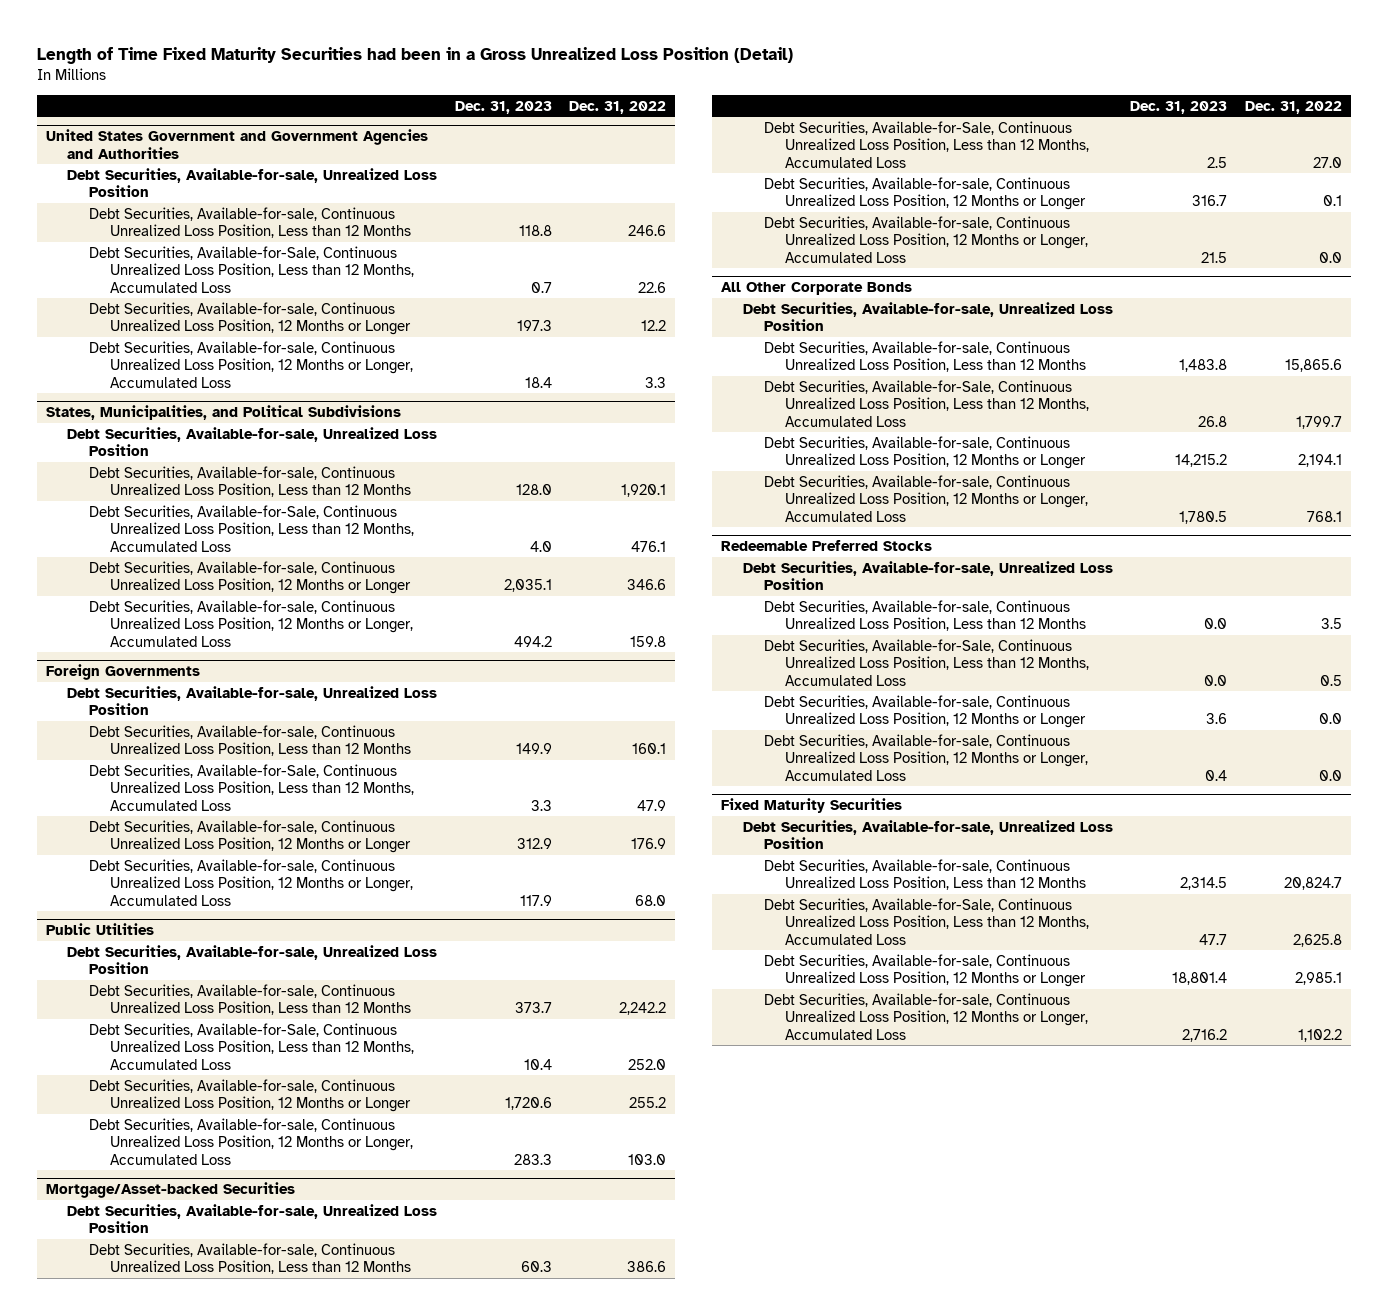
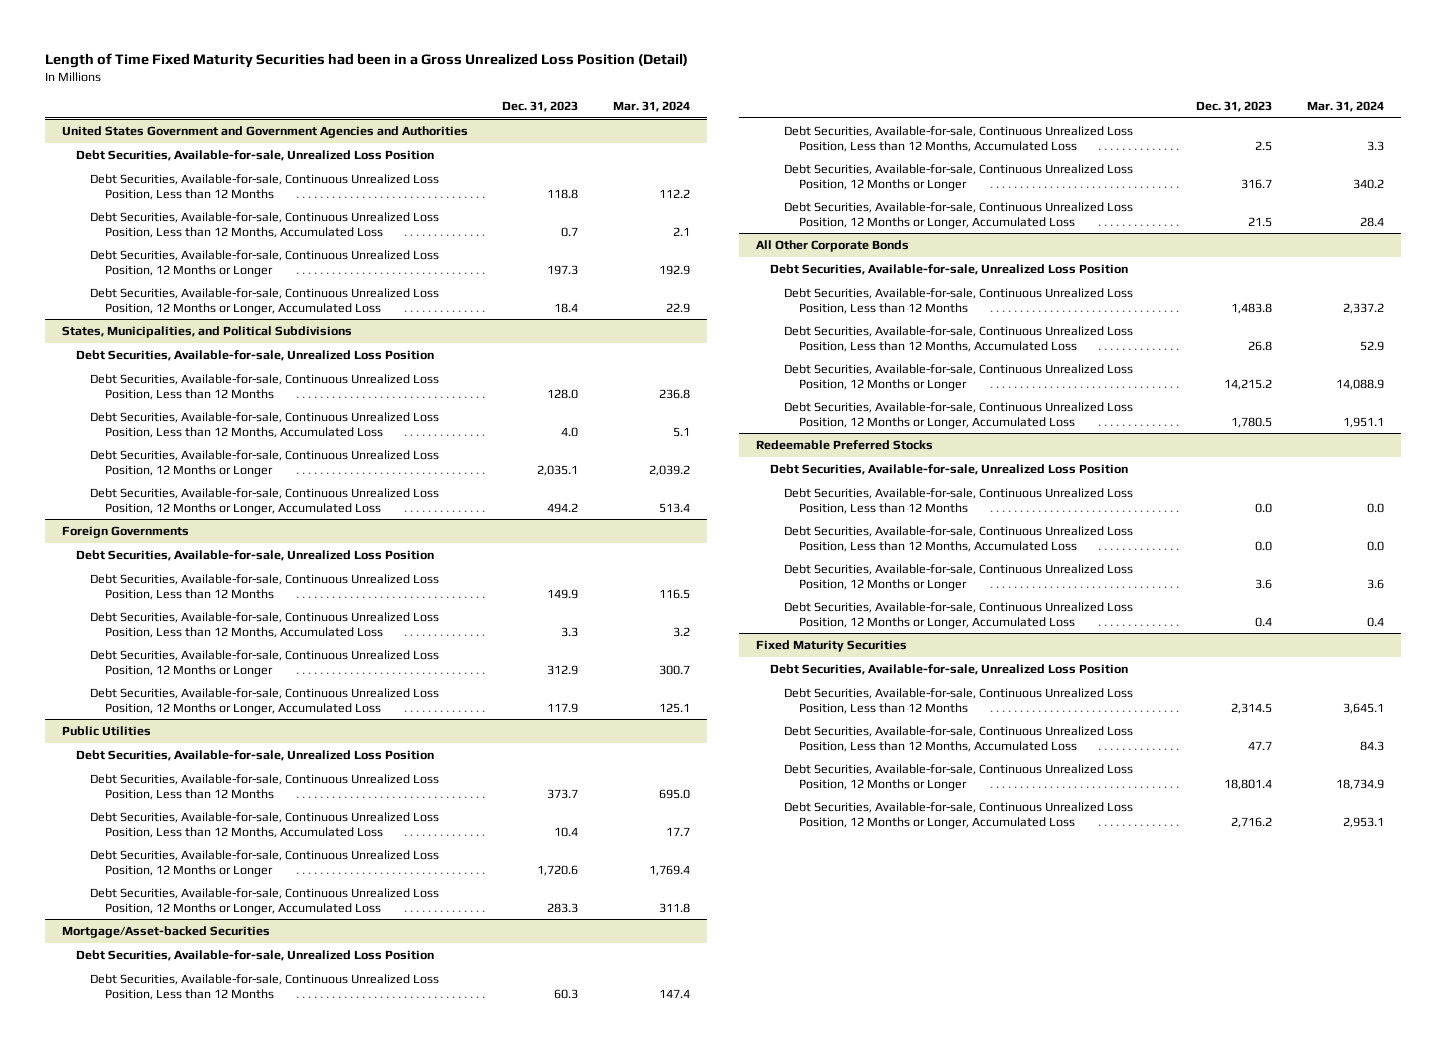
- | Dec. 31, 2023 | Dec. 31, 2022
+ | Dec. 31, 2023 | Mar. 31, 2024
@ United States Government and Government Agencies and Authorities
- Debt Securities, Available-for-Sale, Continuous Unrealized Loss Position, Less than 12 Months, Accumulated Loss | 0.7 | 22.6
+ Debt Securities, Available-for-sale, Continuous Unrealized Loss Position, Less than 12 Months, Accumulated Loss | 0.7 | 2.1
@ States, Municipalities, and Political Subdivisions
- Debt Securities, Available-for-Sale, Continuous Unrealized Loss Position, Less than 12 Months, Accumulated Loss | 4.0 | 476.1
+ Debt Securities, Available-for-sale, Continuous Unrealized Loss Position, Less than 12 Months, Accumulated Loss | 4.0 | 5.1
@ Foreign Governments
- Debt Securities, Available-for-Sale, Continuous Unrealized Loss Position, Less than 12 Months, Accumulated Loss | 3.3 | 47.9
+ Debt Securities, Available-for-sale, Continuous Unrealized Loss Position, Less than 12 Months, Accumulated Loss | 3.3 | 3.2
@ Public Utilities
- Debt Securities, Available-for-Sale, Continuous Unrealized Loss Position, Less than 12 Months, Accumulated Loss | 10.4 | 252.0
+ Debt Securities, Available-for-sale, Continuous Unrealized Loss Position, Less than 12 Months, Accumulated Loss | 10.4 | 17.7
@ Mortgage/Asset-backed Securities
- Debt Securities, Available-for-Sale, Continuous Unrealized Loss Position, Less than 12 Months, Accumulated Loss | 2.5 | 27.0
+ Debt Securities, Available-for-sale, Continuous Unrealized Loss Position, Less than 12 Months, Accumulated Loss | 2.5 | 3.3
@ All Other Corporate Bonds
- Debt Securities, Available-for-Sale, Continuous Unrealized Loss Position, Less than 12 Months, Accumulated Loss | 26.8 | 1,799.7
+ Debt Securities, Available-for-sale, Continuous Unrealized Loss Position, Less than 12 Months, Accumulated Loss | 26.8 | 52.9
@ Redeemable Preferred Stocks
- Debt Securities, Available-for-Sale, Continuous Unrealized Loss Position, Less than 12 Months, Accumulated Loss | 0.0 | 0.5
+ Debt Securities, Available-for-sale, Continuous Unrealized Loss Position, Less than 12 Months, Accumulated Loss | 0.0 | 0.0
@ Fixed Maturity Securities
- Debt Securities, Available-for-Sale, Continuous Unrealized Loss Position, Less than 12 Months, Accumulated Loss | 47.7 | 2,625.8
+ Debt Securities, Available-for-sale, Continuous Unrealized Loss Position, Less than 12 Months, Accumulated Loss | 47.7 | 84.3

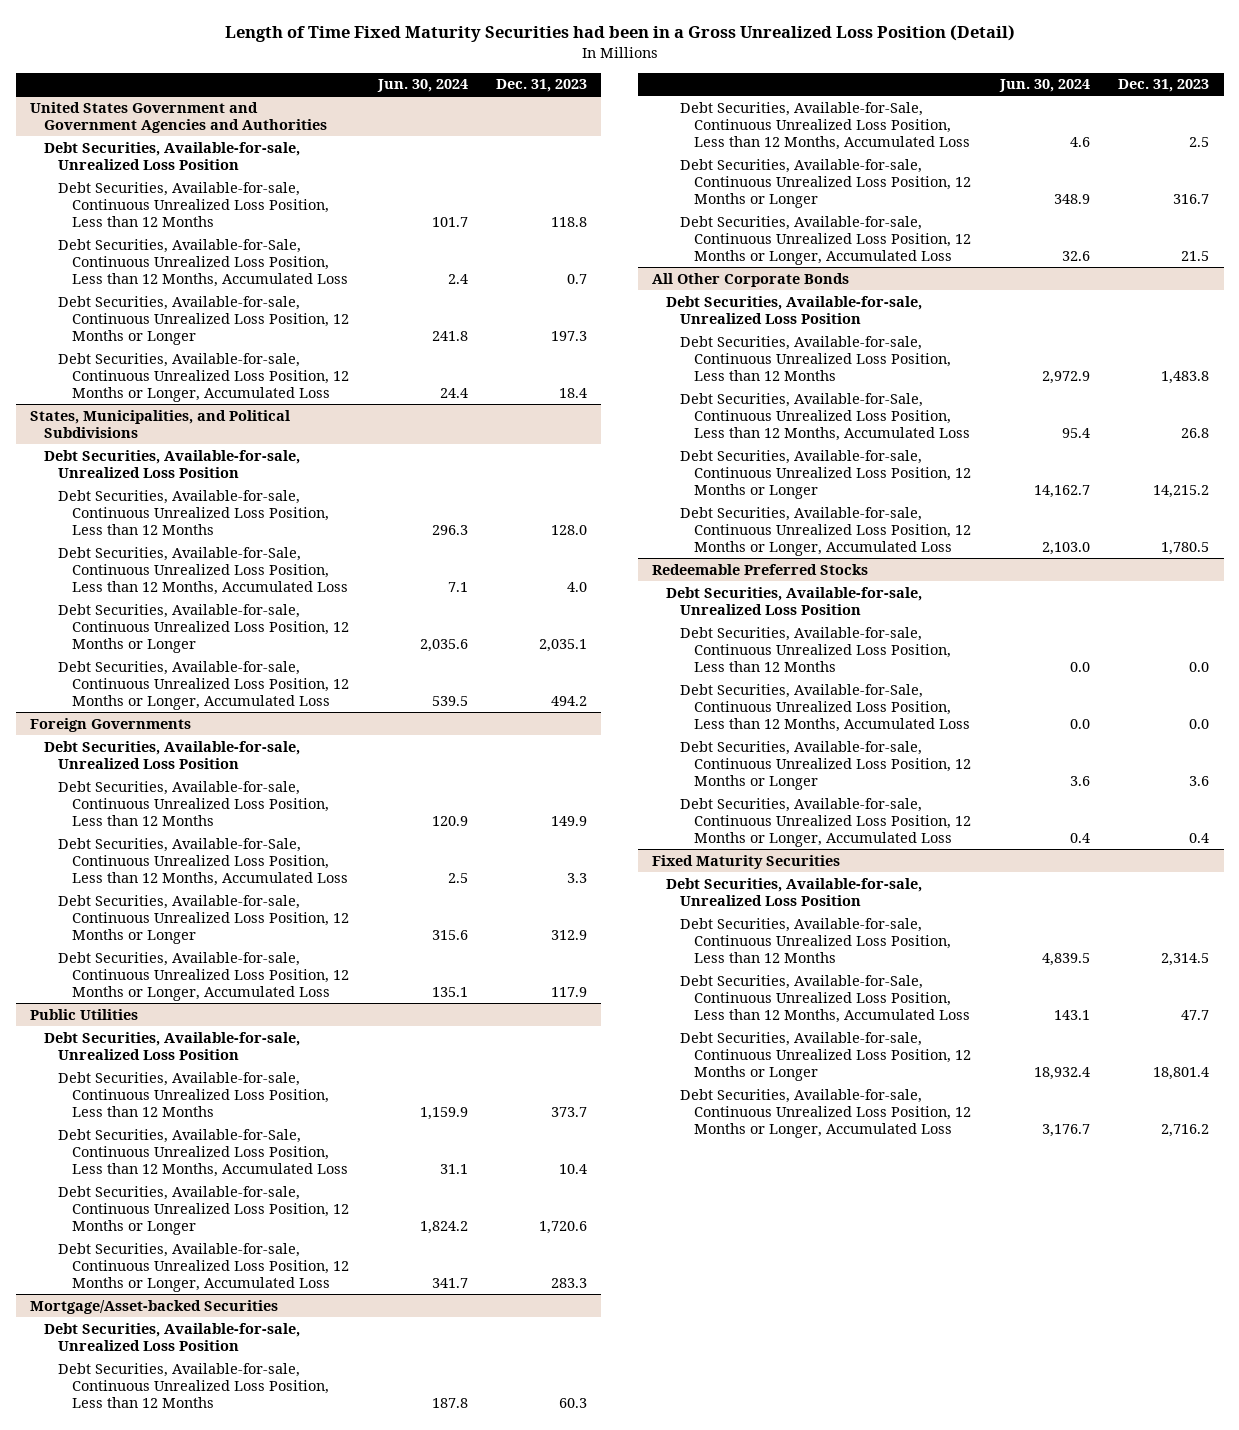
- | Dec. 31, 2023 | Mar. 31, 2024
+ | Jun. 30, 2024 | Dec. 31, 2023
@ United States Government and Government Agencies and Authorities
- Debt Securities, Available-for-sale, Continuous Unrealized Loss Position, Less than 12 Months, Accumulated Loss | 0.7 | 2.1
+ Debt Securities, Available-for-Sale, Continuous Unrealized Loss Position, Less than 12 Months, Accumulated Loss | 2.4 | 0.7
@ States, Municipalities, and Political Subdivisions
- Debt Securities, Available-for-sale, Continuous Unrealized Loss Position, Less than 12 Months, Accumulated Loss | 4.0 | 5.1
+ Debt Securities, Available-for-Sale, Continuous Unrealized Loss Position, Less than 12 Months, Accumulated Loss | 7.1 | 4.0
@ Foreign Governments
- Debt Securities, Available-for-sale, Continuous Unrealized Loss Position, Less than 12 Months, Accumulated Loss | 3.3 | 3.2
+ Debt Securities, Available-for-Sale, Continuous Unrealized Loss Position, Less than 12 Months, Accumulated Loss | 2.5 | 3.3
@ Public Utilities
- Debt Securities, Available-for-sale, Continuous Unrealized Loss Position, Less than 12 Months, Accumulated Loss | 10.4 | 17.7
+ Debt Securities, Available-for-Sale, Continuous Unrealized Loss Position, Less than 12 Months, Accumulated Loss | 31.1 | 10.4
@ Mortgage/Asset-backed Securities
- Debt Securities, Available-for-sale, Continuous Unrealized Loss Position, Less than 12 Months, Accumulated Loss | 2.5 | 3.3
+ Debt Securities, Available-for-Sale, Continuous Unrealized Loss Position, Less than 12 Months, Accumulated Loss | 4.6 | 2.5
@ All Other Corporate Bonds
- Debt Securities, Available-for-sale, Continuous Unrealized Loss Position, Less than 12 Months, Accumulated Loss | 26.8 | 52.9
+ Debt Securities, Available-for-Sale, Continuous Unrealized Loss Position, Less than 12 Months, Accumulated Loss | 95.4 | 26.8
@ Redeemable Preferred Stocks
- Debt Securities, Available-for-sale, Continuous Unrealized Loss Position, Less than 12 Months, Accumulated Loss | 0.0 | 0.0
+ Debt Securities, Available-for-Sale, Continuous Unrealized Loss Position, Less than 12 Months, Accumulated Loss | 0.0 | 0.0
@ Fixed Maturity Securities
- Debt Securities, Available-for-sale, Continuous Unrealized Loss Position, Less than 12 Months, Accumulated Loss | 47.7 | 84.3
+ Debt Securities, Available-for-Sale, Continuous Unrealized Loss Position, Less than 12 Months, Accumulated Loss | 143.1 | 47.7

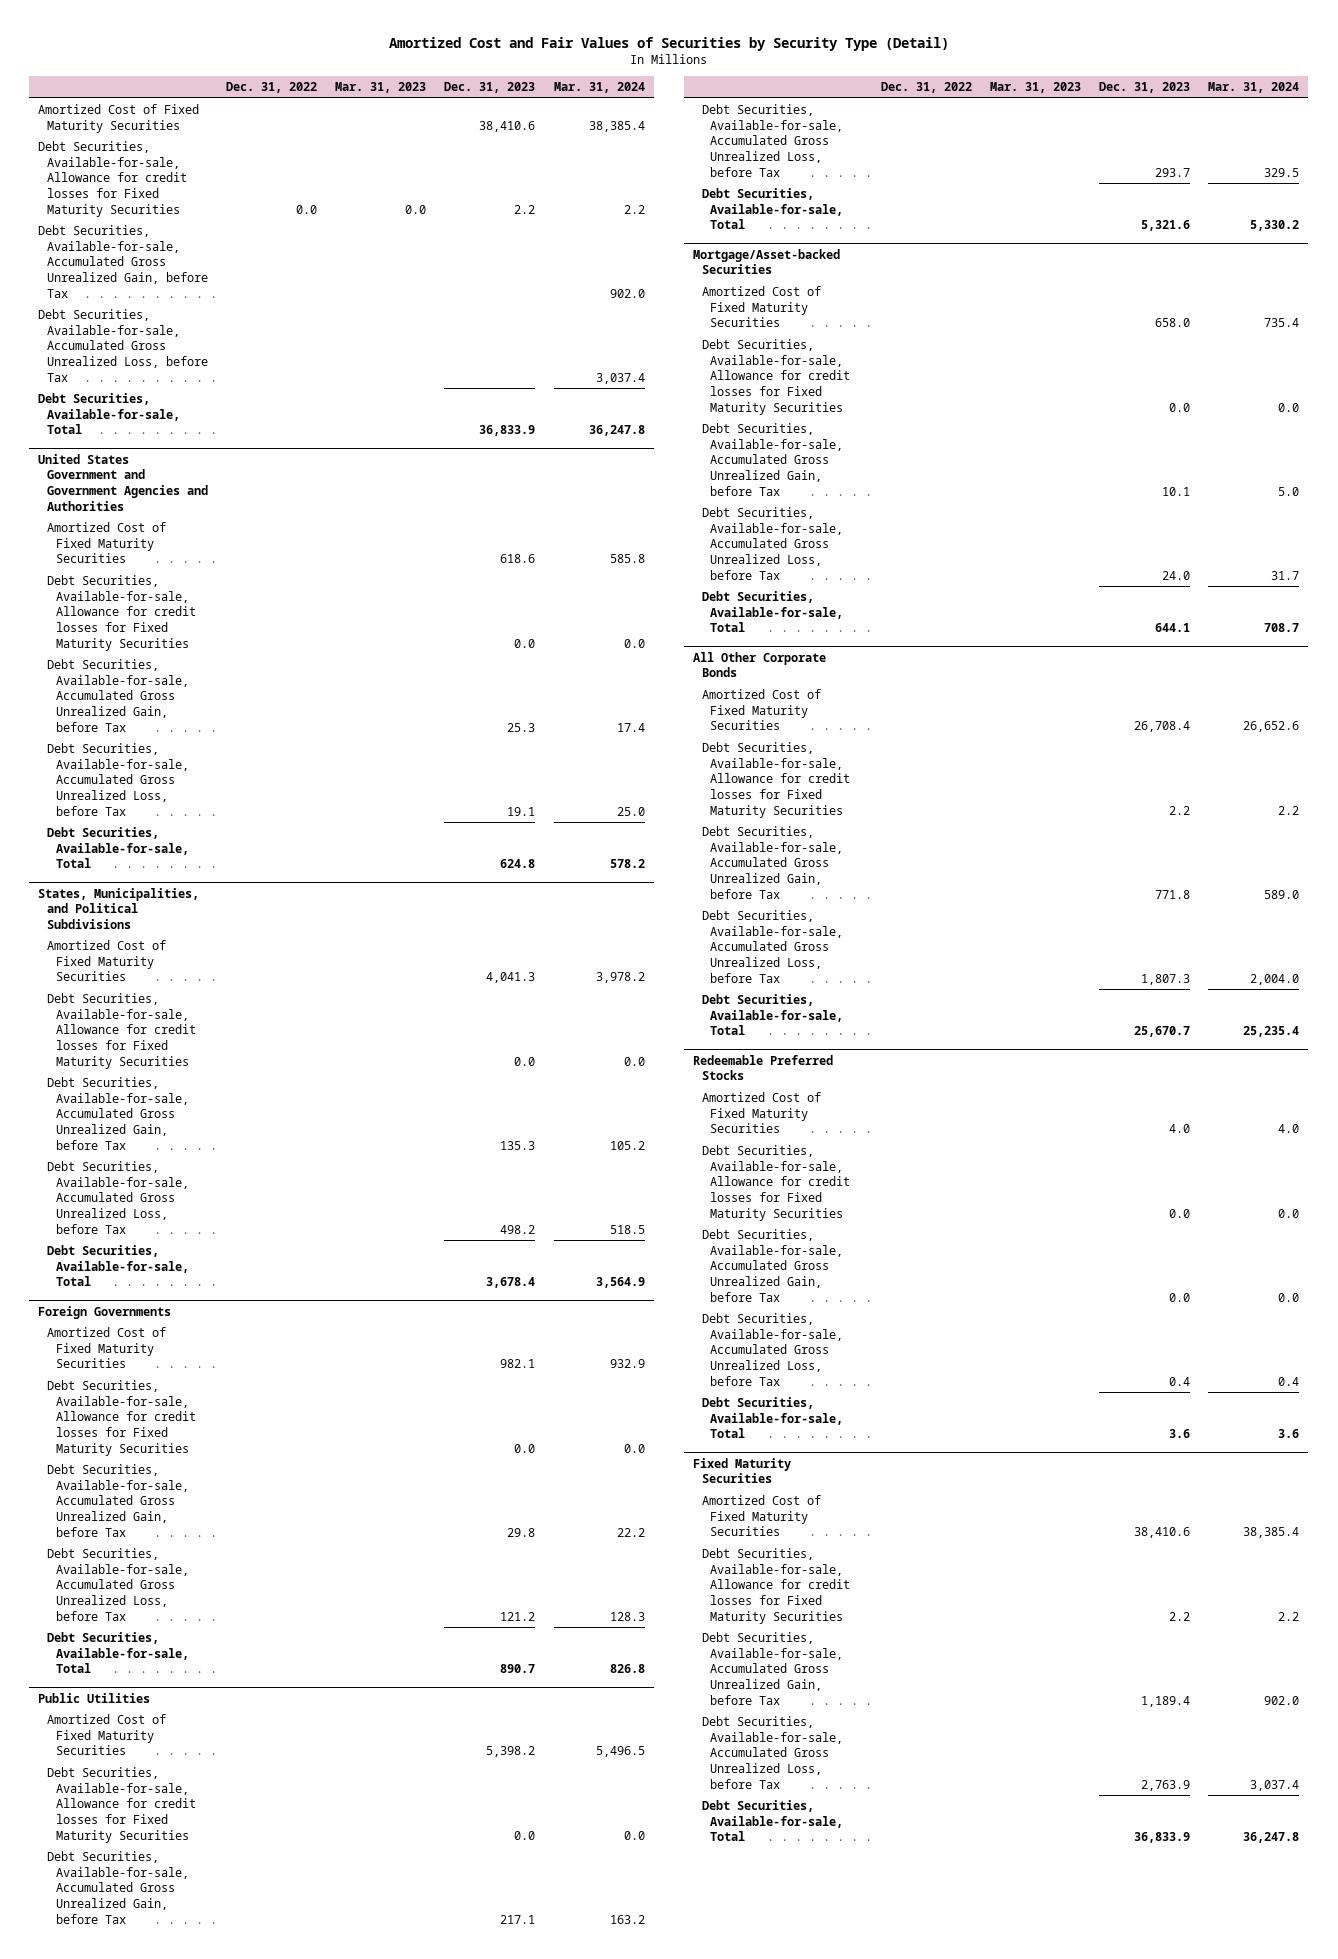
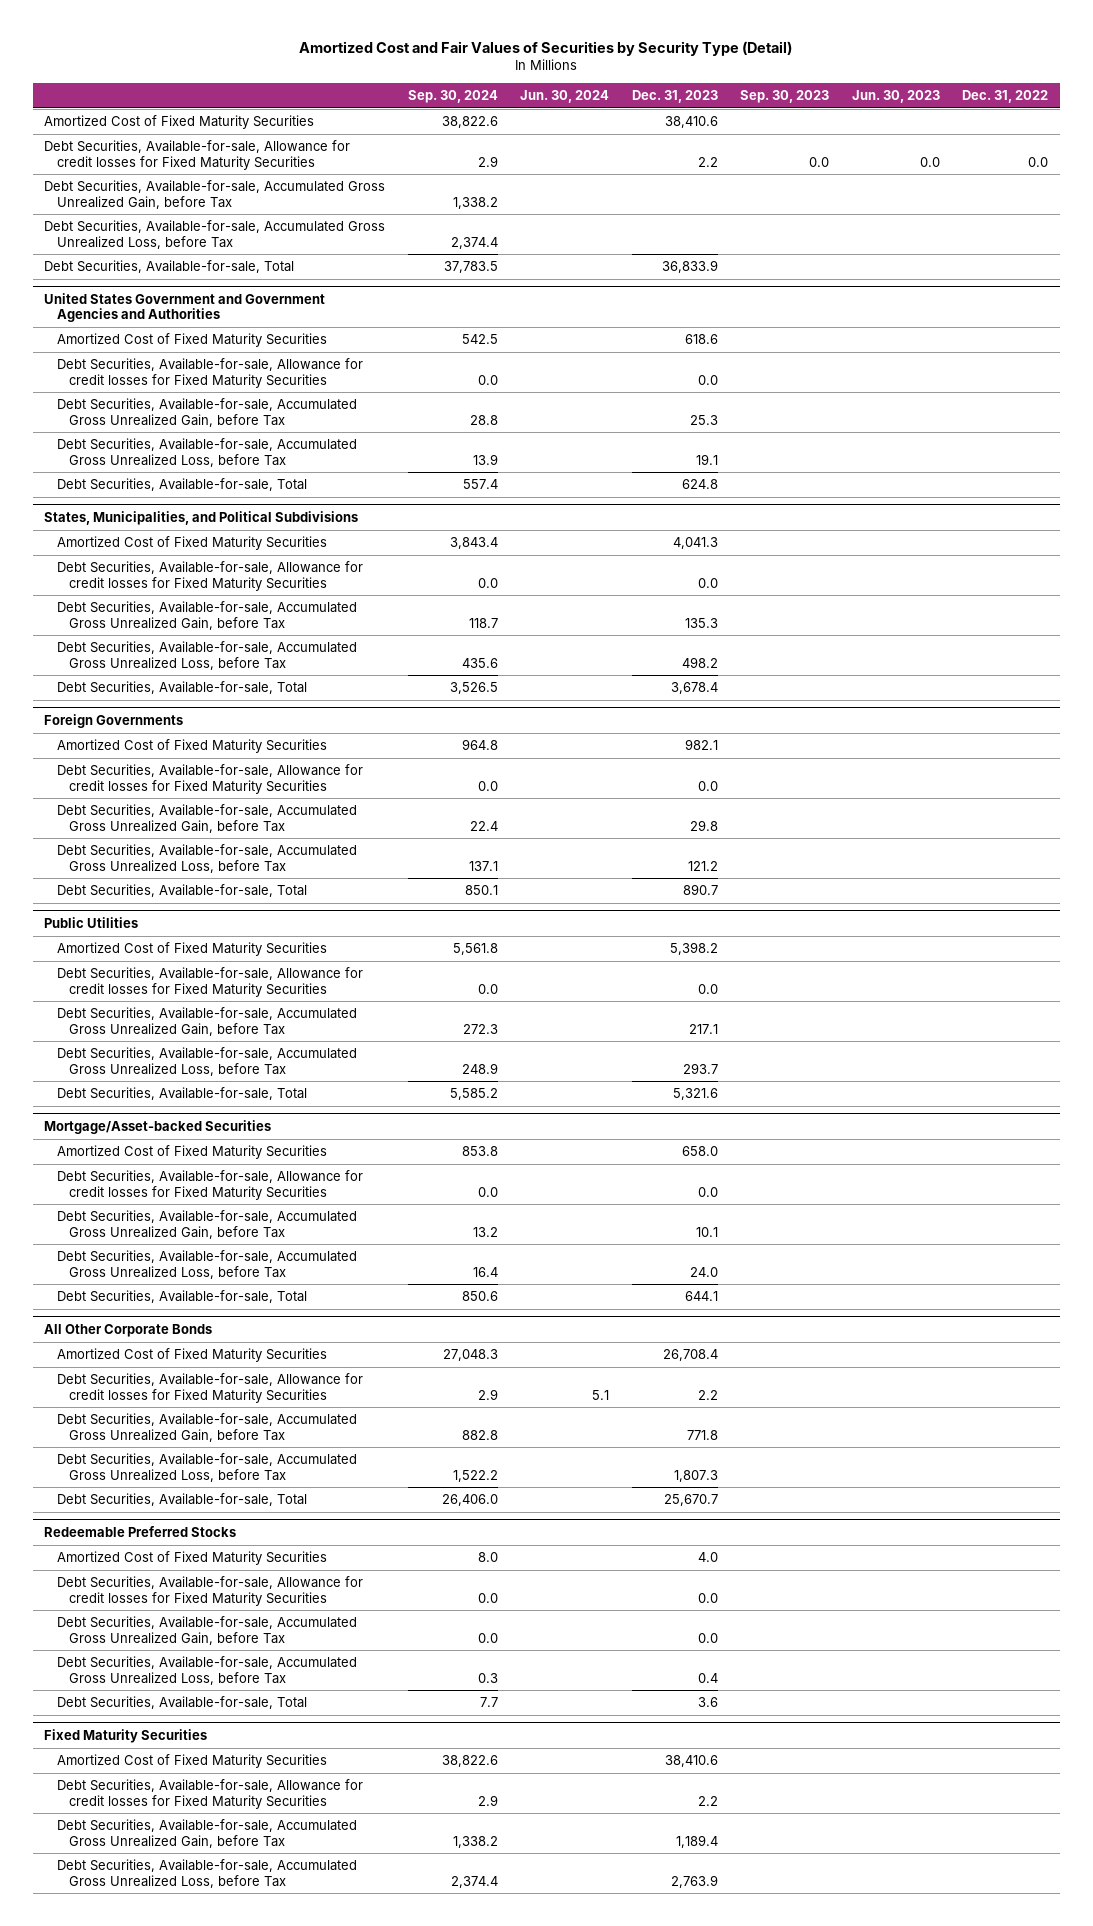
- | Dec. 31, 2022 | Mar. 31, 2023 | Dec. 31, 2023 | Mar. 31, 2024
+ | Sep. 30, 2024 | Jun. 30, 2024 | Dec. 31, 2023 | Sep. 30, 2023 | Jun. 30, 2023 | Dec. 31, 2022
@ Fixed Maturity Securities
- Debt Securities, Available-for-sale, Total | | | 36,833.9 | 36,247.8

